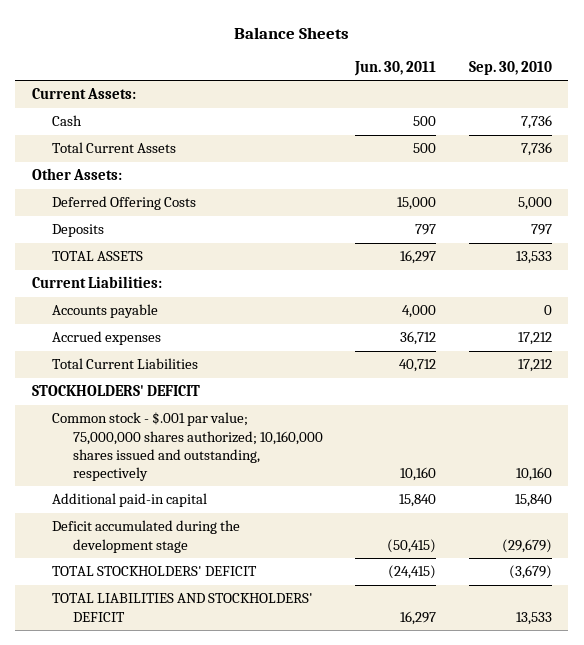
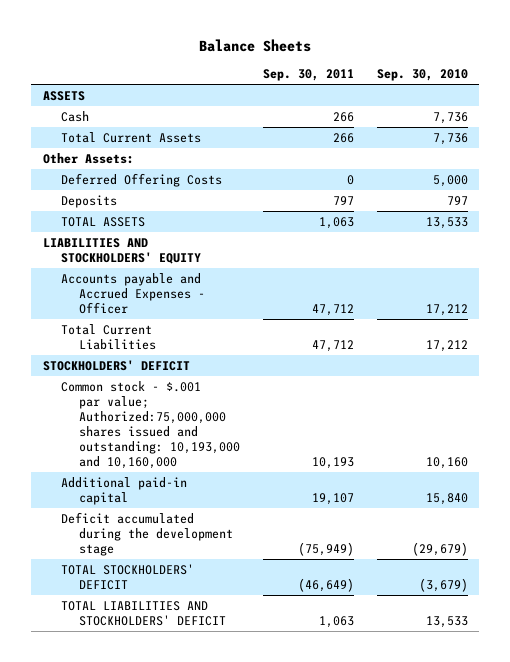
- | Jun. 30, 2011 | Sep. 30, 2010
+ | Sep. 30, 2011 | Sep. 30, 2010
- Current Assets:
+ ASSETS
- Current Liabilities:
- Accounts payable | 4,000 | 0
- Accrued expenses | 36,712 | 17,212
+ LIABILITIES AND STOCKHOLDERS' EQUITY
+ Accounts payable and Accrued Expenses - Officer | 47,712 | 17,212
- Common stock - $.001 par value; 75,000,000 shares authorized; 10,160,000 shares issued and outstanding, respectively | 10,160 | 10,160
+ Common stock - $.001 par value; Authorized:75,000,000 shares issued and outstanding: 10,193,000 and 10,160,000 | 10,193 | 10,160

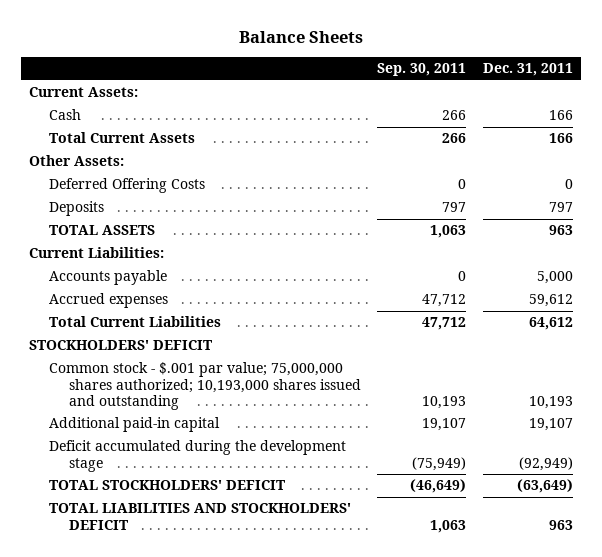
- | Sep. 30, 2011 | Sep. 30, 2010
+ | Sep. 30, 2011 | Dec. 31, 2011
- ASSETS
+ Current Assets:
- LIABILITIES AND STOCKHOLDERS' EQUITY
- Accounts payable and Accrued Expenses - Officer | 47,712 | 17,212
+ Current Liabilities:
+ Accounts payable | 0 | 5,000
+ Accrued expenses | 47,712 | 59,612
- Common stock - $.001 par value; Authorized:75,000,000 shares issued and outstanding: 10,193,000 and 10,160,000 | 10,193 | 10,160
+ Common stock - $.001 par value; 75,000,000 shares authorized; 10,193,000 shares issued and outstanding | 10,193 | 10,193

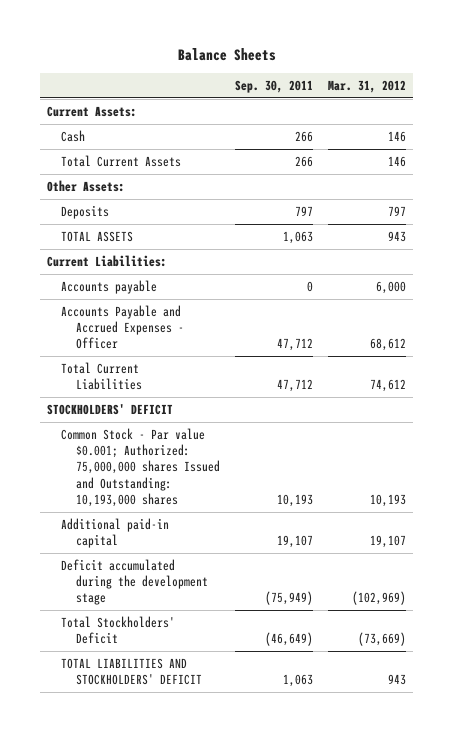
- | Sep. 30, 2011 | Dec. 31, 2011
+ | Sep. 30, 2011 | Mar. 31, 2012
- Deferred Offering Costs | 0 | 0
- Accrued expenses | 47,712 | 59,612
+ Accounts Payable and Accrued Expenses - Officer | 47,712 | 68,612
- Common stock - $.001 par value; 75,000,000 shares authorized; 10,193,000 shares issued and outstanding | 10,193 | 10,193
+ Common Stock - Par value $0.001; Authorized: 75,000,000 shares Issued and Outstanding: 10,193,000 shares | 10,193 | 10,193
- TOTAL STOCKHOLDERS' DEFICIT | (46,649) | (63,649)
+ Total Stockholders' Deficit | (46,649) | (73,669)

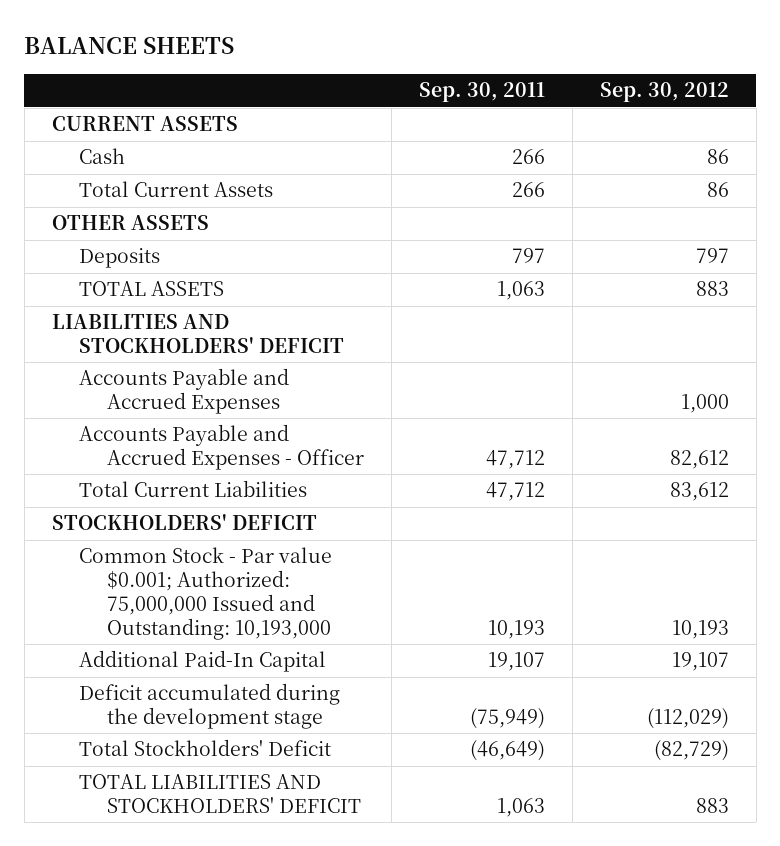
- Balance Sheets
+ BALANCE SHEETS
- | Sep. 30, 2011 | Mar. 31, 2012
+ | Sep. 30, 2011 | Sep. 30, 2012
- Current Assets:
+ CURRENT ASSETS
- Other Assets:
+ OTHER ASSETS
- Current Liabilities:
- Accounts payable | 0 | 6,000
+ LIABILITIES AND STOCKHOLDERS' DEFICIT
+ Accounts Payable and Accrued Expenses | | 1,000
- Common Stock - Par value $0.001; Authorized: 75,000,000 shares Issued and Outstanding: 10,193,000 shares | 10,193 | 10,193
- Additional paid-in capital | 19,107 | 19,107
+ Common Stock - Par value $0.001; Authorized: 75,000,000 Issued and Outstanding: 10,193,000 | 10,193 | 10,193
+ Additional Paid-In Capital | 19,107 | 19,107

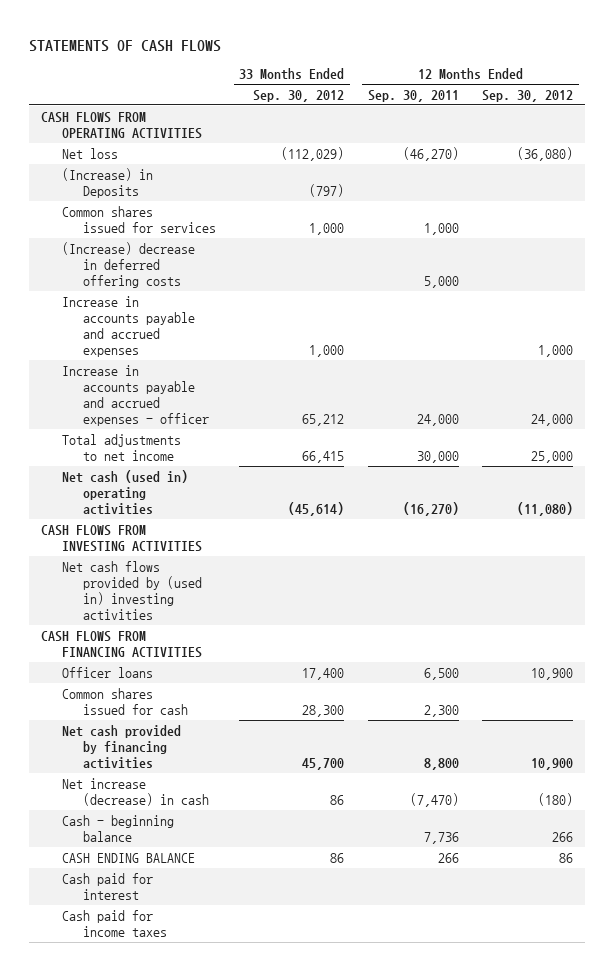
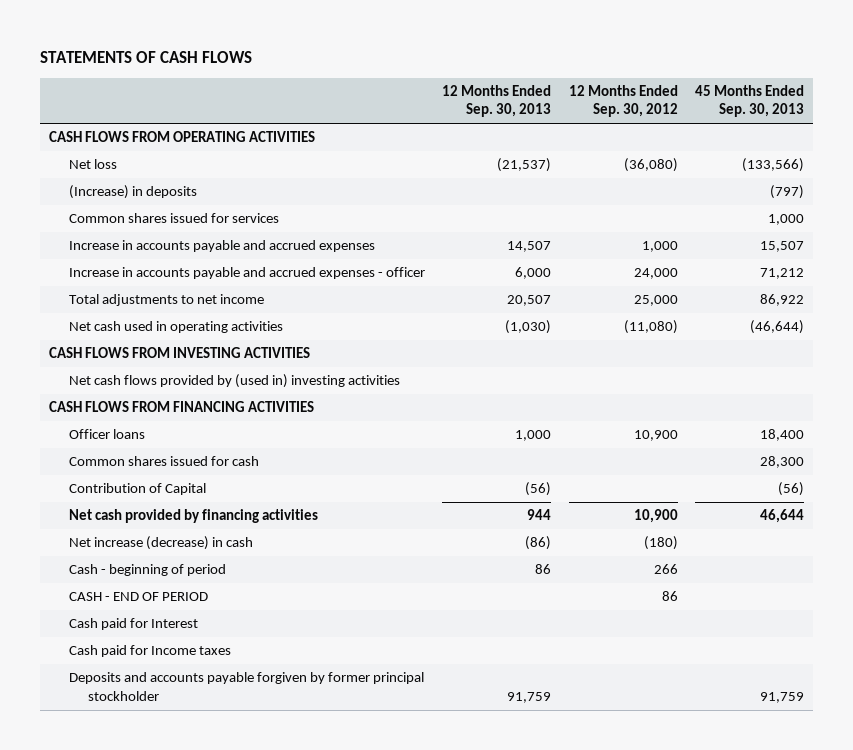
- | 33 Months Ended Sep. 30, 2012 | 12 Months Ended Sep. 30, 2011 | 12 Months Ended Sep. 30, 2012
+ | 12 Months Ended Sep. 30, 2013 | 12 Months Ended Sep. 30, 2012 | 45 Months Ended Sep. 30, 2013
- (Increase) in Deposits | (797) | |
+ (Increase) in deposits | | | (797)
- (Increase) decrease in deferred offering costs | | 5,000 |
- Net cash (used in) operating activities | (45,614) | (16,270) | (11,080)
+ Net cash used in operating activities | (1,030) | (11,080) | (46,644)
+ Contribution of Capital | (56) | | (56)
- Cash - beginning balance | | 7,736 | 266
- CASH ENDING BALANCE | 86 | 266 | 86
- Cash paid for interest
- Cash paid for income taxes
+ Cash - beginning of period | 86 | 266 |
+ CASH - END OF PERIOD | | 86 |
+ Cash paid for Interest
+ Cash paid for Income taxes
+ Deposits and accounts payable forgiven by former principal stockholder | 91,759 | | 91,759

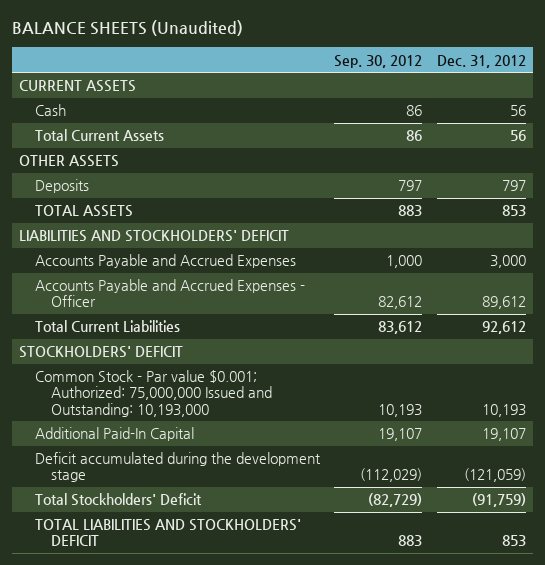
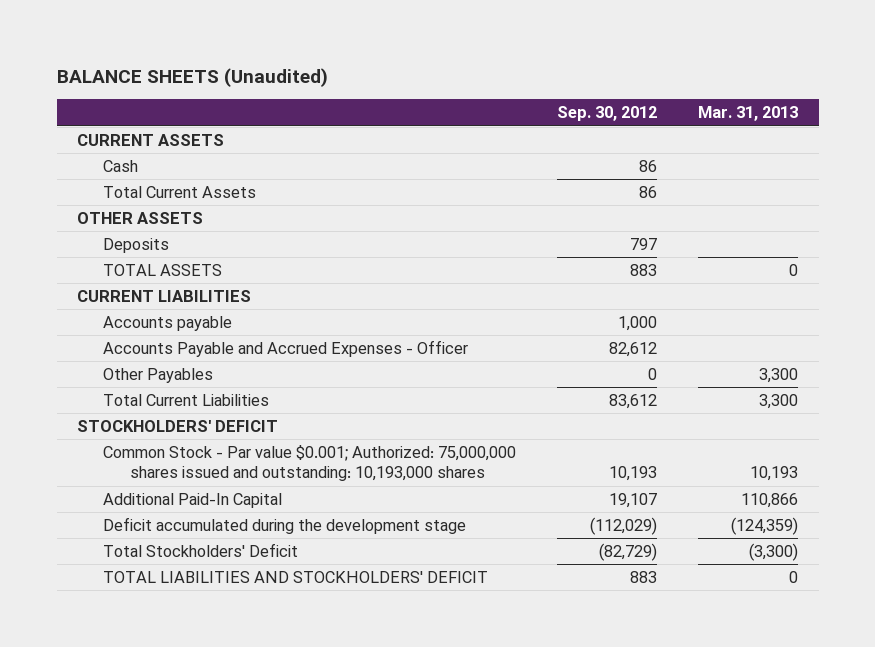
- | Sep. 30, 2012 | Dec. 31, 2012
+ | Sep. 30, 2012 | Mar. 31, 2013
- LIABILITIES AND STOCKHOLDERS' DEFICIT
- Accounts Payable and Accrued Expenses | 1,000 | 3,000
+ CURRENT LIABILITIES
+ Accounts payable | 1,000 |
+ Other Payables | 0 | 3,300
- Common Stock - Par value $0.001; Authorized: 75,000,000 Issued and Outstanding: 10,193,000 | 10,193 | 10,193
+ Common Stock - Par value $0.001; Authorized: 75,000,000 shares issued and outstanding: 10,193,000 shares | 10,193 | 10,193

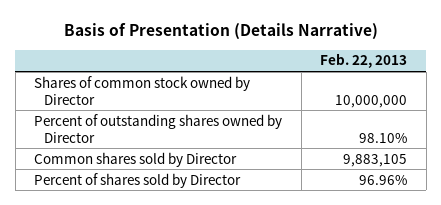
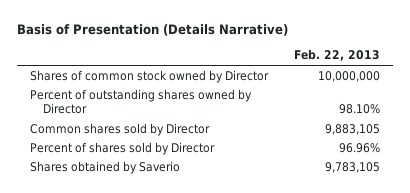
+ Shares obtained by Saverio | 9,783,105

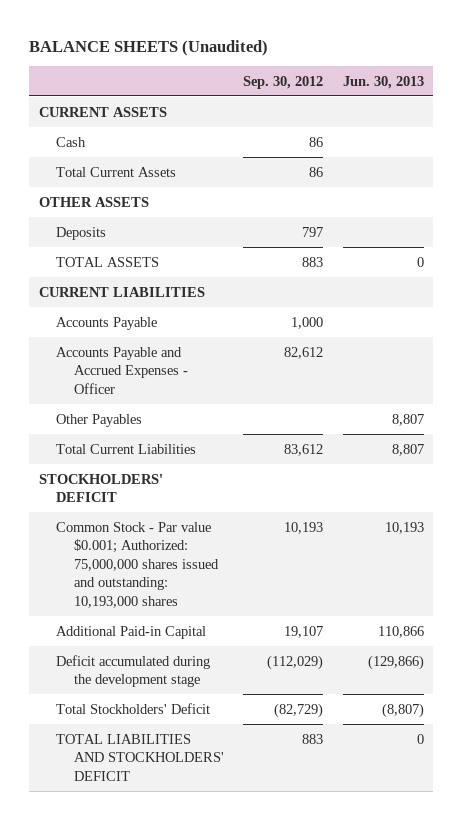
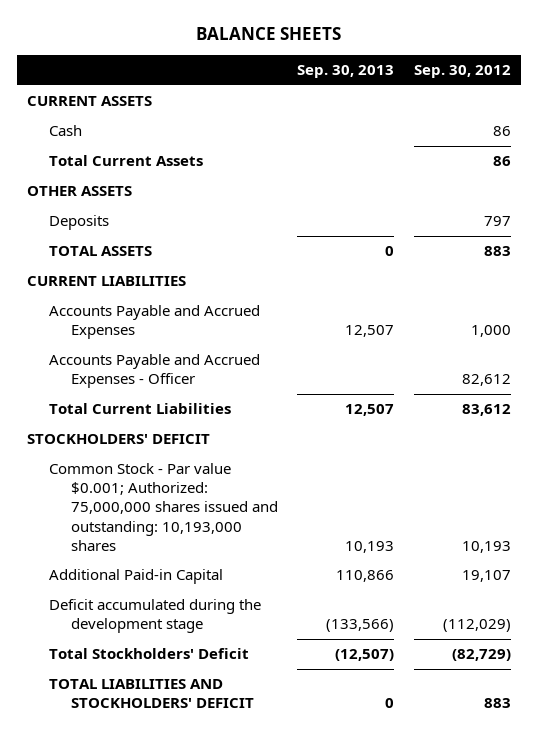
- BALANCE SHEETS (Unaudited)
+ BALANCE SHEETS
- | Sep. 30, 2012 | Jun. 30, 2013
+ | Sep. 30, 2013 | Sep. 30, 2012
- Accounts Payable | 1,000 |
+ Accounts Payable and Accrued Expenses | 12,507 | 1,000
- Other Payables | | 8,807

